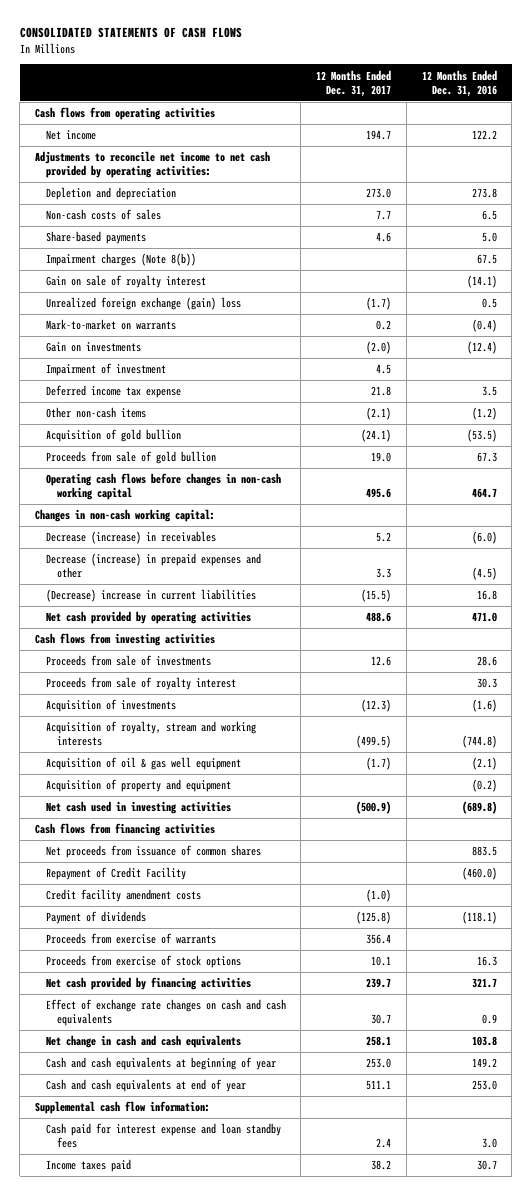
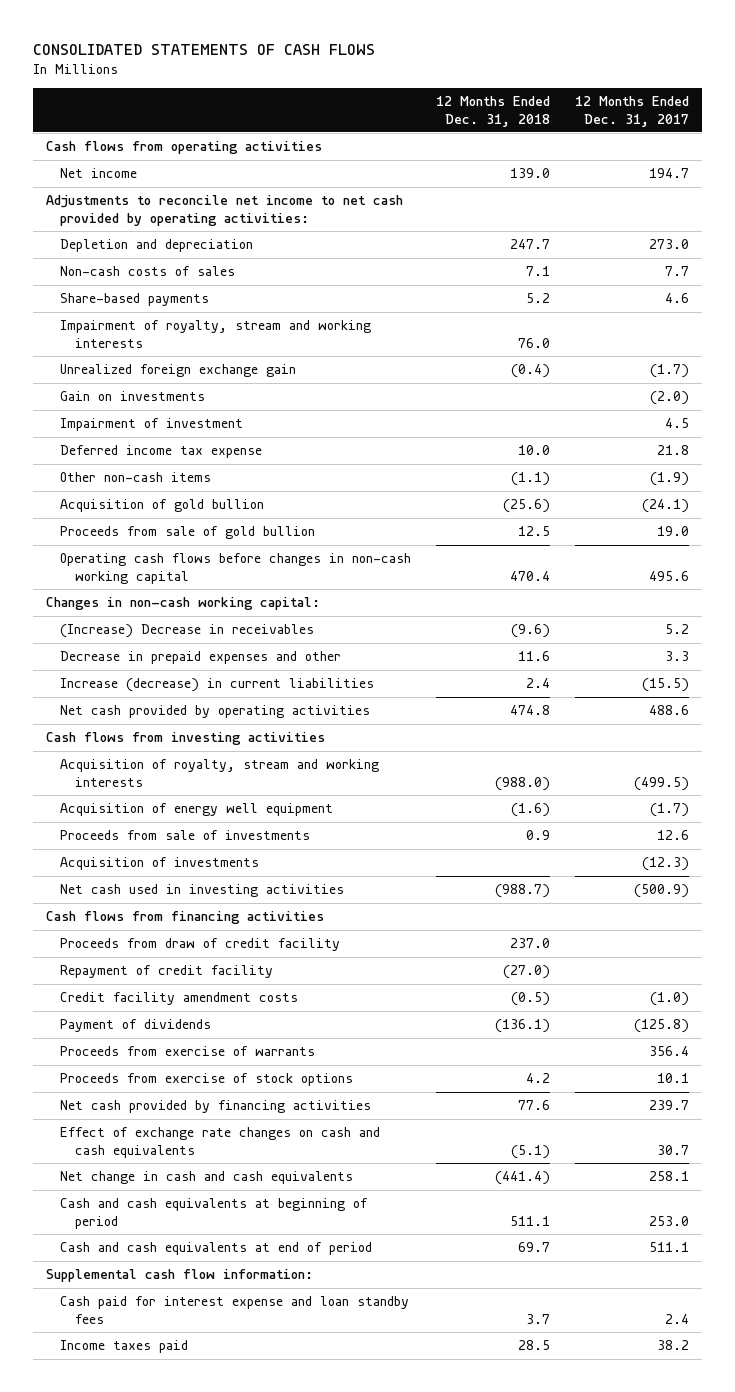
- | 12 Months Ended Dec. 31, 2017 | 12 Months Ended Dec. 31, 2016
+ | 12 Months Ended Dec. 31, 2018 | 12 Months Ended Dec. 31, 2017
- Impairment charges (Note 8(b)) | | 67.5
- Gain on sale of royalty interest | | (14.1)
- Unrealized foreign exchange (gain) loss | (1.7) | 0.5
- Mark-to-market on warrants | 0.2 | (0.4)
+ Impairment of royalty, stream and working interests | 76.0 |
+ Unrealized foreign exchange gain | (0.4) | (1.7)
- Other non-cash items | (2.1) | (1.2)
+ Other non-cash items | (1.1) | (1.9)
- Decrease (increase) in receivables | 5.2 | (6.0)
- Decrease (increase) in prepaid expenses and other | 3.3 | (4.5)
- (Decrease) increase in current liabilities | (15.5) | 16.8
+ (Increase) Decrease in receivables | (9.6) | 5.2
+ Decrease in prepaid expenses and other | 11.6 | 3.3
+ Increase (decrease) in current liabilities | 2.4 | (15.5)
moved up: Acquisition of royalty, stream and working interests | (988.0) | (499.5)
+ Acquisition of energy well equipment | (1.6) | (1.7)
- Proceeds from sale of royalty interest | | 30.3
- Acquisition of oil & gas well equipment | (1.7) | (2.1)
- Acquisition of property and equipment | | (0.2)
- Net proceeds from issuance of common shares | | 883.5
- Repayment of Credit Facility | | (460.0)
+ Proceeds from draw of credit facility | 237.0 |
+ Repayment of credit facility | (27.0) |
- Cash and cash equivalents at beginning of year | 253.0 | 149.2
- Cash and cash equivalents at end of year | 511.1 | 253.0
+ Cash and cash equivalents at beginning of period | 511.1 | 253.0
+ Cash and cash equivalents at end of period | 69.7 | 511.1

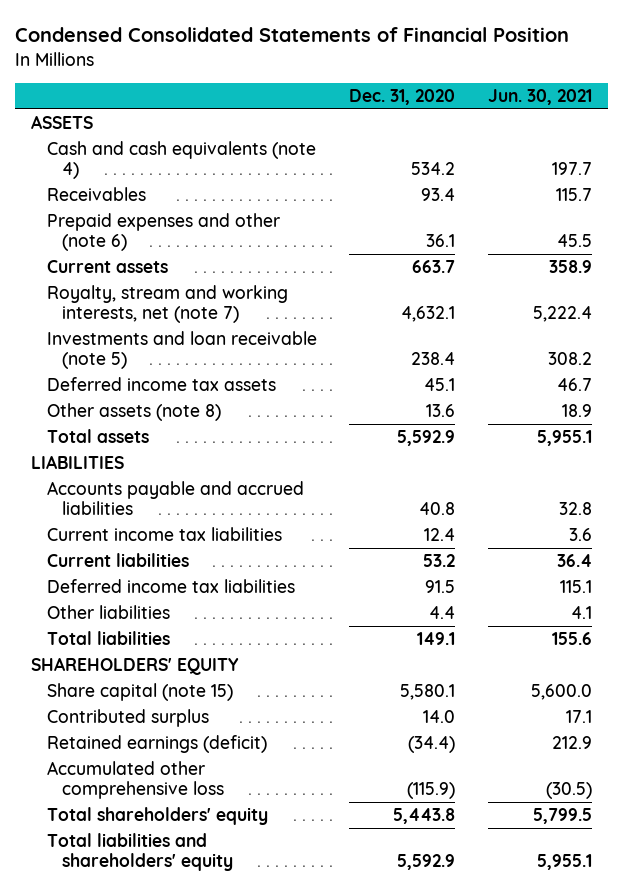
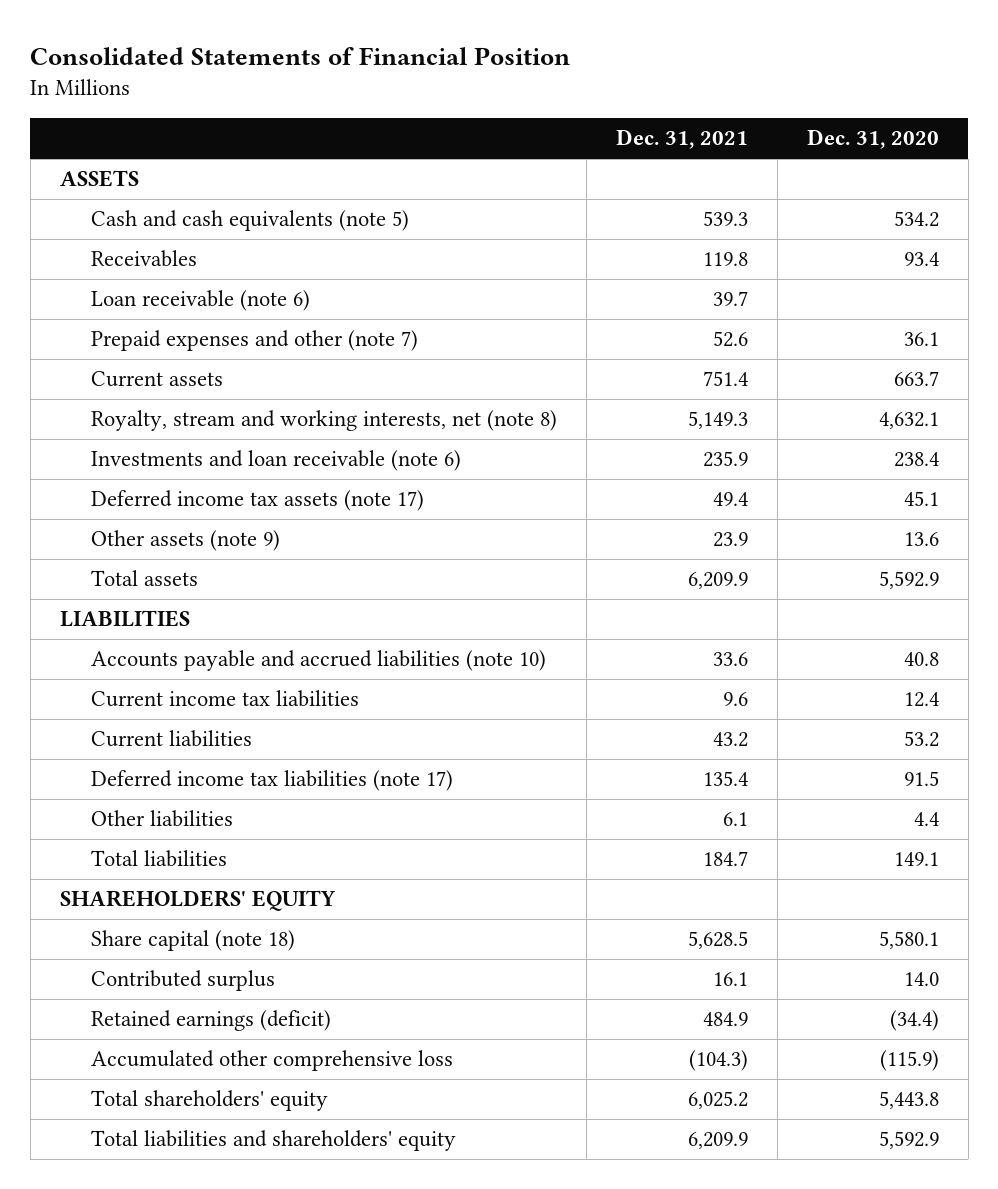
- Condensed Consolidated Statements of Financial Position
+ Consolidated Statements of Financial Position
- | Dec. 31, 2020 | Jun. 30, 2021
+ | Dec. 31, 2021 | Dec. 31, 2020
- Cash and cash equivalents (note 4) | 534.2 | 197.7
+ Cash and cash equivalents (note 5) | 539.3 | 534.2
- Prepaid expenses and other (note 6) | 36.1 | 45.5
+ Loan receivable (note 6) | 39.7 |
+ Prepaid expenses and other (note 7) | 52.6 | 36.1
- Royalty, stream and working interests, net (note 7) | 4,632.1 | 5,222.4
- Investments and loan receivable (note 5) | 238.4 | 308.2
- Deferred income tax assets | 45.1 | 46.7
- Other assets (note 8) | 13.6 | 18.9
+ Royalty, stream and working interests, net (note 8) | 5,149.3 | 4,632.1
+ Investments and loan receivable (note 6) | 235.9 | 238.4
+ Deferred income tax assets (note 17) | 49.4 | 45.1
+ Other assets (note 9) | 23.9 | 13.6
- Accounts payable and accrued liabilities | 40.8 | 32.8
+ Accounts payable and accrued liabilities (note 10) | 33.6 | 40.8
- Deferred income tax liabilities | 91.5 | 115.1
+ Deferred income tax liabilities (note 17) | 135.4 | 91.5
- Share capital (note 15) | 5,580.1 | 5,600.0
+ Share capital (note 18) | 5,628.5 | 5,580.1

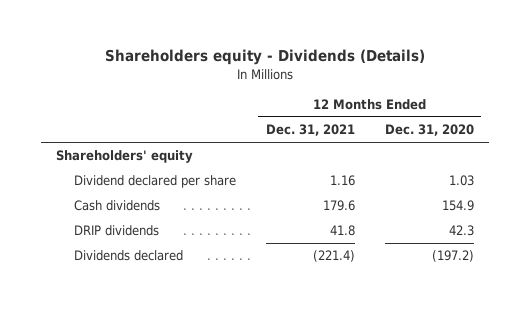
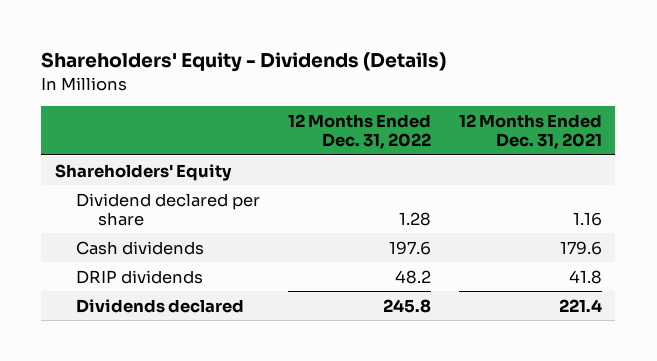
- Shareholders equity - Dividends (Details)
+ Shareholders' Equity - Dividends (Details)
- | 12 Months Ended Dec. 31, 2021 | 12 Months Ended Dec. 31, 2020
+ | 12 Months Ended Dec. 31, 2022 | 12 Months Ended Dec. 31, 2021
- Shareholders' equity
+ Shareholders' Equity
- Dividends declared | (221.4) | (197.2)
+ Dividends declared | 245.8 | 221.4

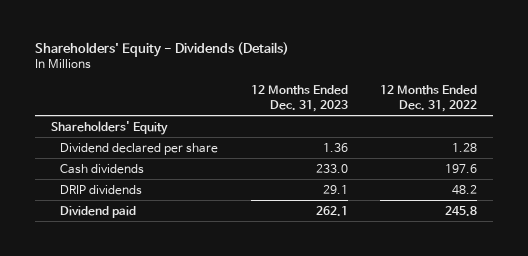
- | 12 Months Ended Dec. 31, 2022 | 12 Months Ended Dec. 31, 2021
+ | 12 Months Ended Dec. 31, 2023 | 12 Months Ended Dec. 31, 2022
- Dividends declared | 245.8 | 221.4
+ Dividend paid | 262.1 | 245.8

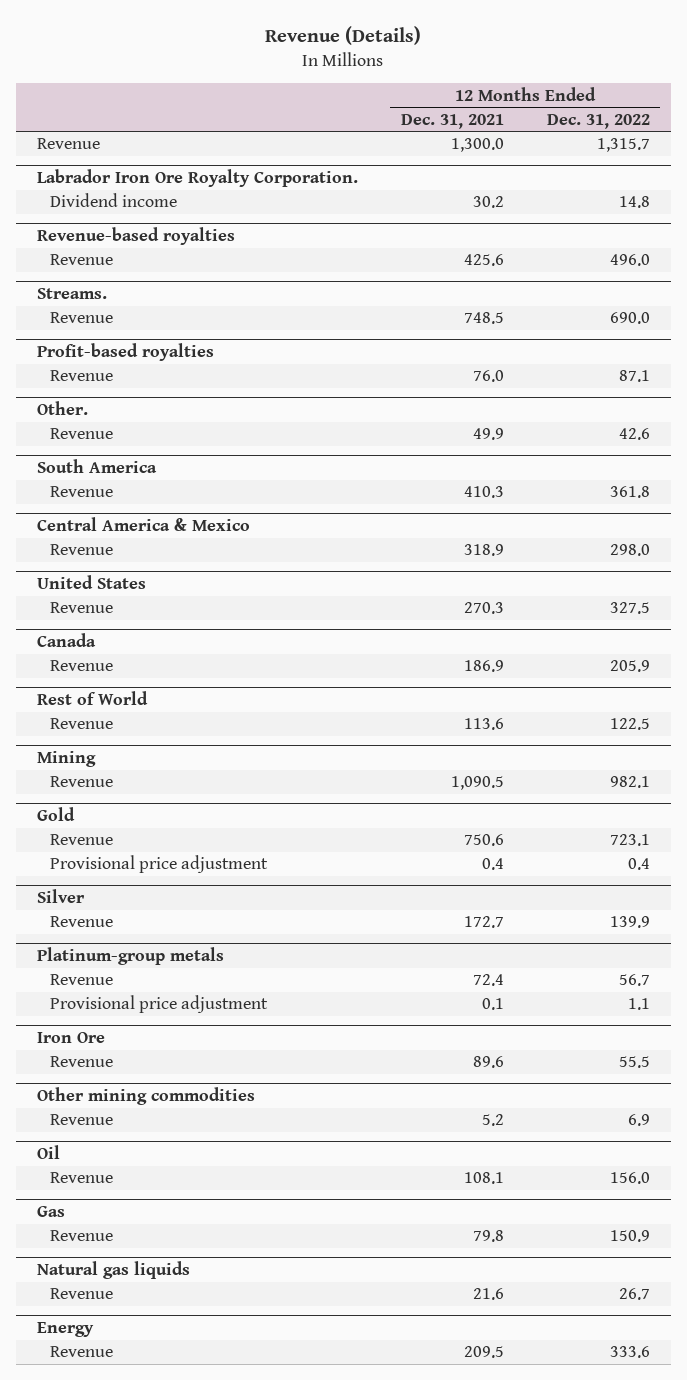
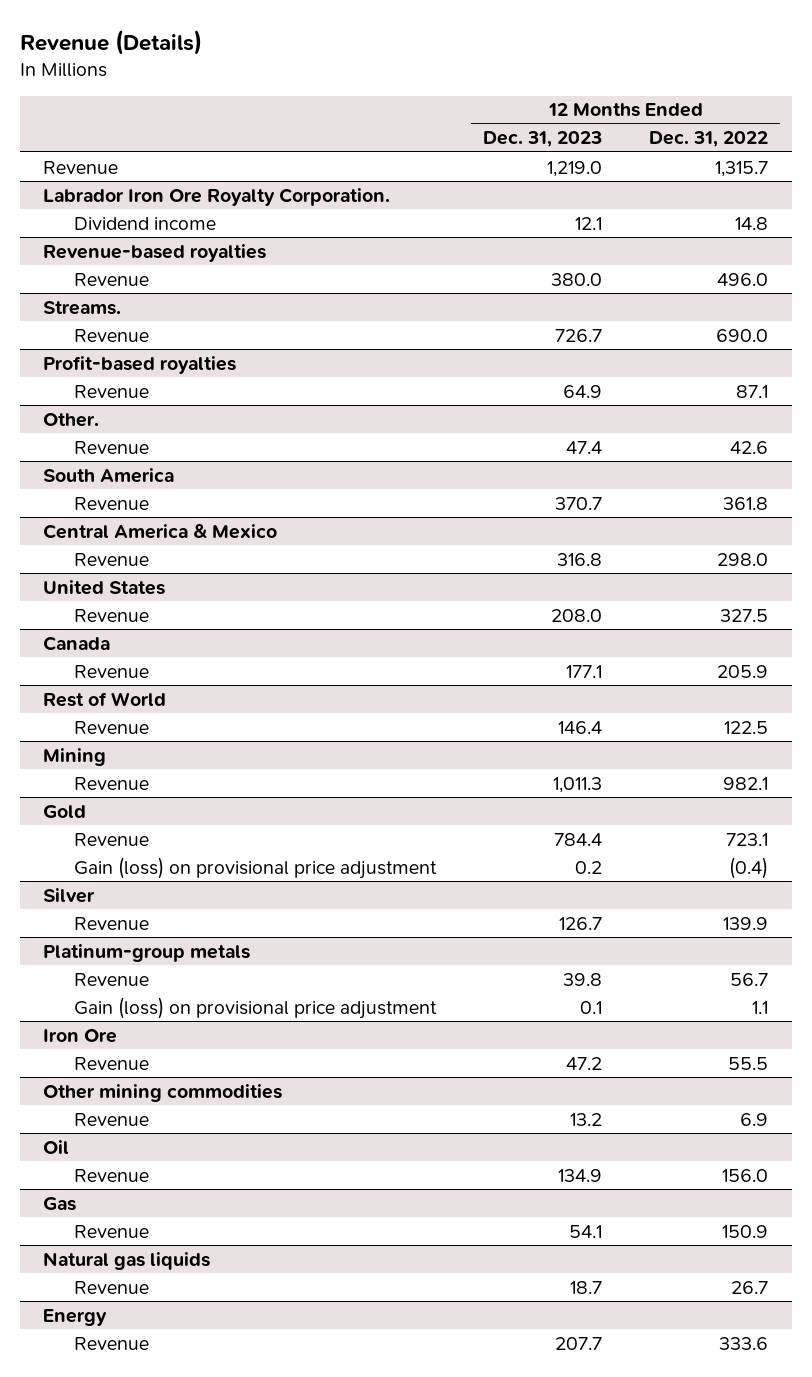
- | 12 Months Ended Dec. 31, 2021 | 12 Months Ended Dec. 31, 2022
+ | 12 Months Ended Dec. 31, 2023 | 12 Months Ended Dec. 31, 2022
@ Gold
- Provisional price adjustment | 0.4 | 0.4
+ Gain (loss) on provisional price adjustment | 0.2 | (0.4)
@ Platinum-group metals
- Provisional price adjustment | 0.1 | 1.1
+ Gain (loss) on provisional price adjustment | 0.1 | 1.1

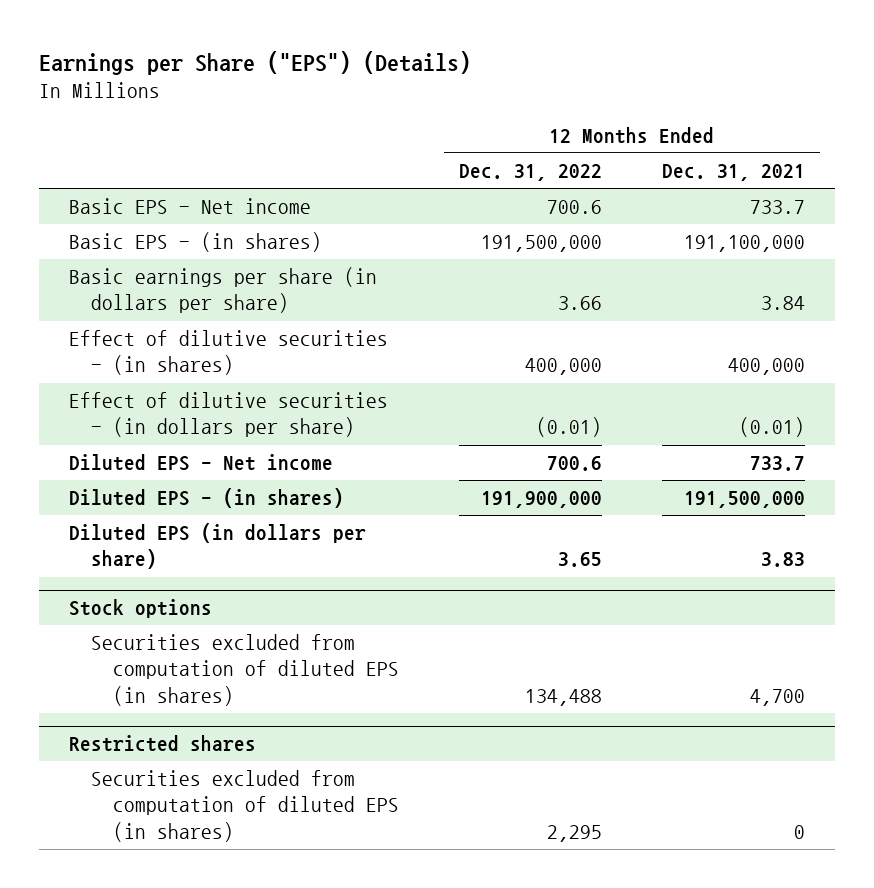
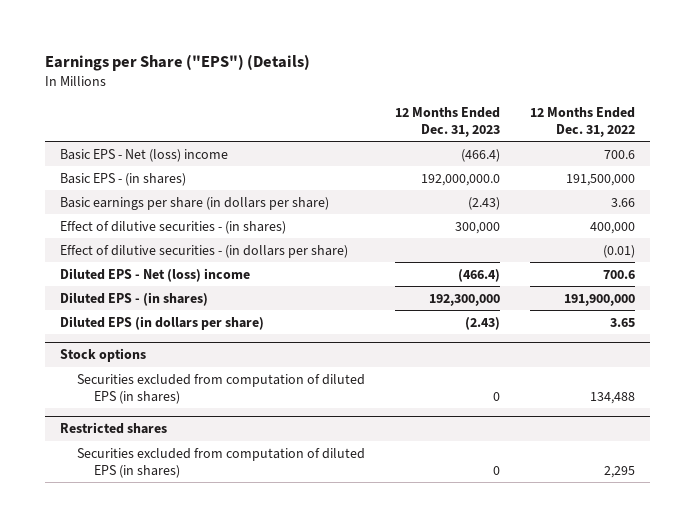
- | 12 Months Ended Dec. 31, 2022 | 12 Months Ended Dec. 31, 2021
+ | 12 Months Ended Dec. 31, 2023 | 12 Months Ended Dec. 31, 2022
- Basic EPS - Net income | 700.6 | 733.7
+ Basic EPS - Net (loss) income | (466.4) | 700.6
- Diluted EPS - Net income | 700.6 | 733.7
+ Diluted EPS - Net (loss) income | (466.4) | 700.6

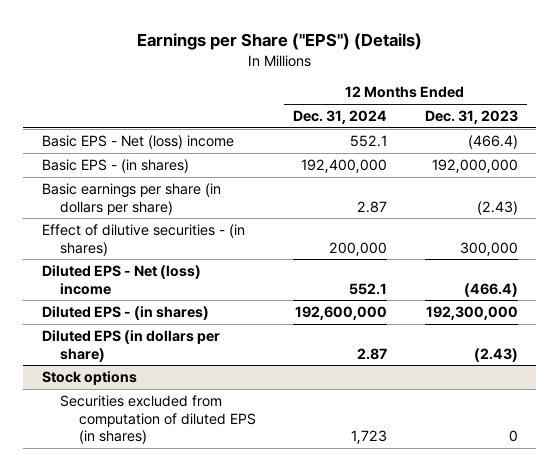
- | 12 Months Ended Dec. 31, 2023 | 12 Months Ended Dec. 31, 2022
+ | 12 Months Ended Dec. 31, 2024 | 12 Months Ended Dec. 31, 2023
- Basic EPS - (in shares) | 192,000,000.0 | 191,500,000
+ Basic EPS - (in shares) | 192,400,000 | 192,000,000
- Effect of dilutive securities - (in dollars per share) | | (0.01)
- Restricted shares
- Securities excluded from computation of diluted EPS (in shares) | 0 | 2,295

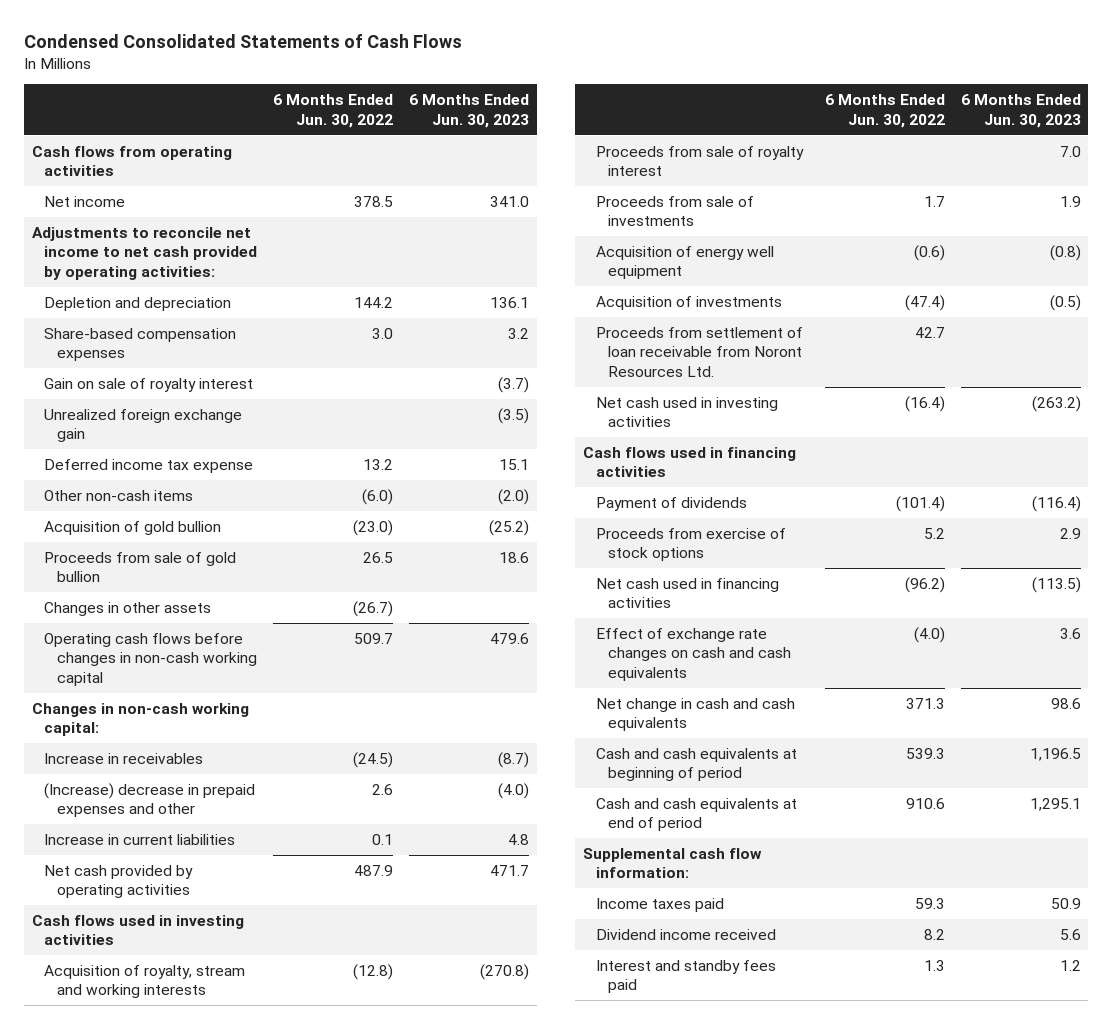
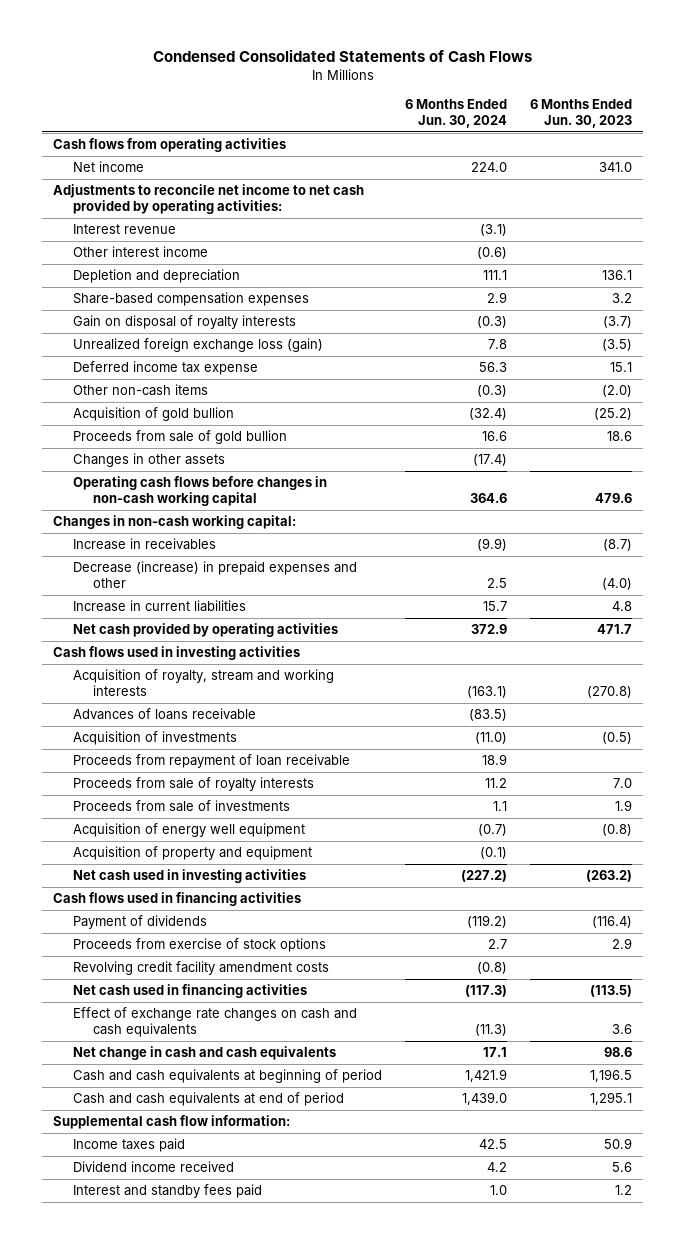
- | 6 Months Ended Jun. 30, 2022 | 6 Months Ended Jun. 30, 2023
+ | 6 Months Ended Jun. 30, 2024 | 6 Months Ended Jun. 30, 2023
+ Interest revenue | (3.1) |
+ Other interest income | (0.6) |
- Gain on sale of royalty interest | | (3.7)
- Unrealized foreign exchange gain | | (3.5)
+ Gain on disposal of royalty interests | (0.3) | (3.7)
+ Unrealized foreign exchange loss (gain) | 7.8 | (3.5)
- (Increase) decrease in prepaid expenses and other | 2.6 | (4.0)
+ Decrease (increase) in prepaid expenses and other | 2.5 | (4.0)
- Proceeds from sale of royalty interest | | 7.0
+ Advances of loans receivable | (83.5) |
moved up: Acquisition of investments | (11.0) | (0.5)
+ Proceeds from repayment of loan receivable | 18.9 |
+ Proceeds from sale of royalty interests | 11.2 | 7.0
- Proceeds from settlement of loan receivable from Noront Resources Ltd. | 42.7 |
+ Acquisition of property and equipment | (0.1) |
+ Revolving credit facility amendment costs | (0.8) |

